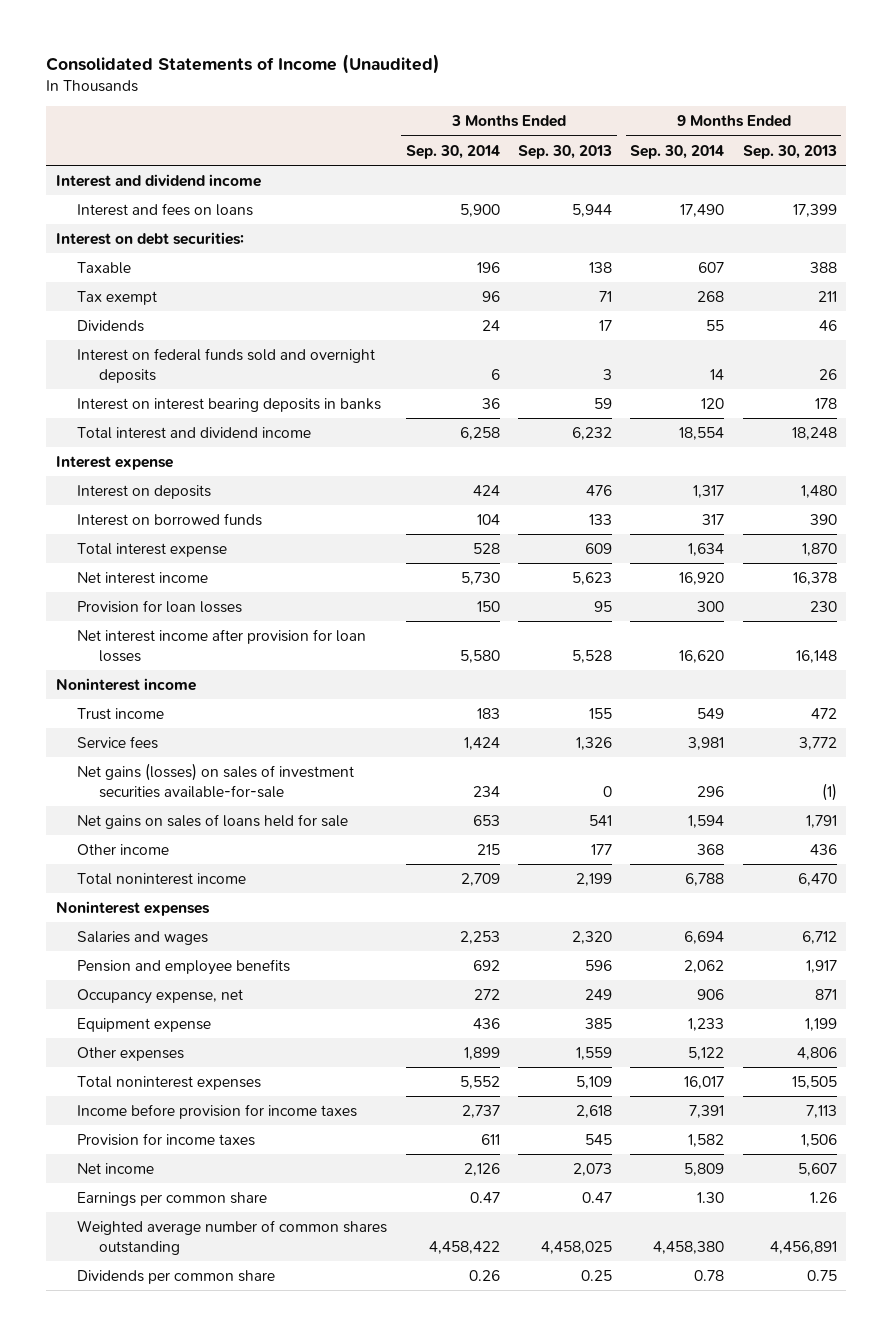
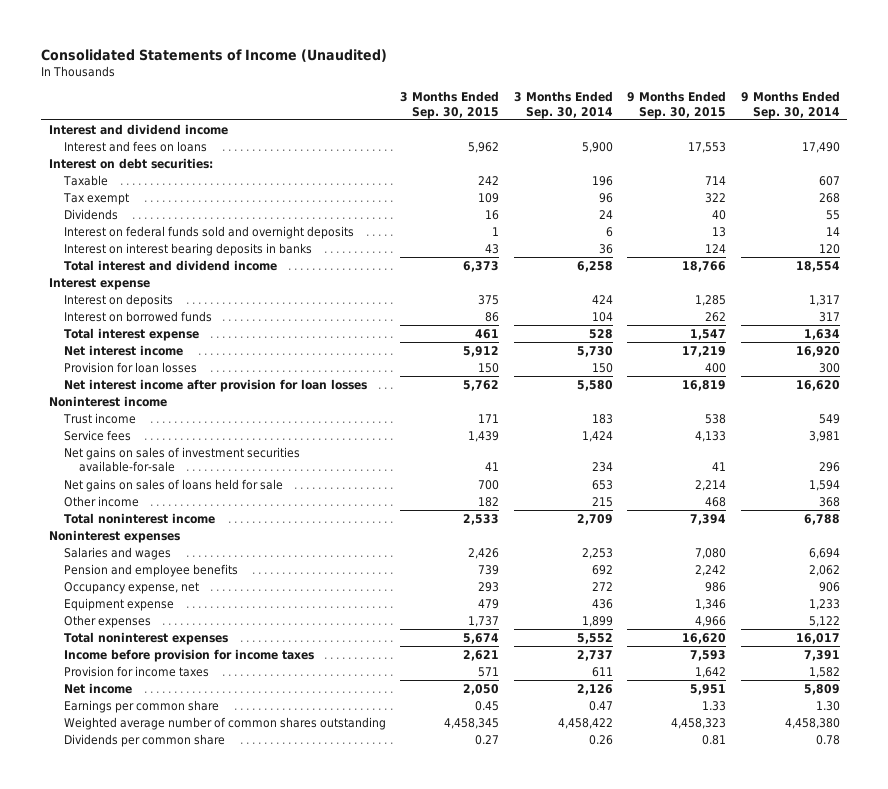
- | 3 Months Ended Sep. 30, 2014 | 3 Months Ended Sep. 30, 2013 | 9 Months Ended Sep. 30, 2014 | 9 Months Ended Sep. 30, 2013
+ | 3 Months Ended Sep. 30, 2015 | 3 Months Ended Sep. 30, 2014 | 9 Months Ended Sep. 30, 2015 | 9 Months Ended Sep. 30, 2014
- Net gains (losses) on sales of investment securities available-for-sale | 234 | 0 | 296 | (1)
+ Net gains on sales of investment securities available-for-sale | 41 | 234 | 41 | 296

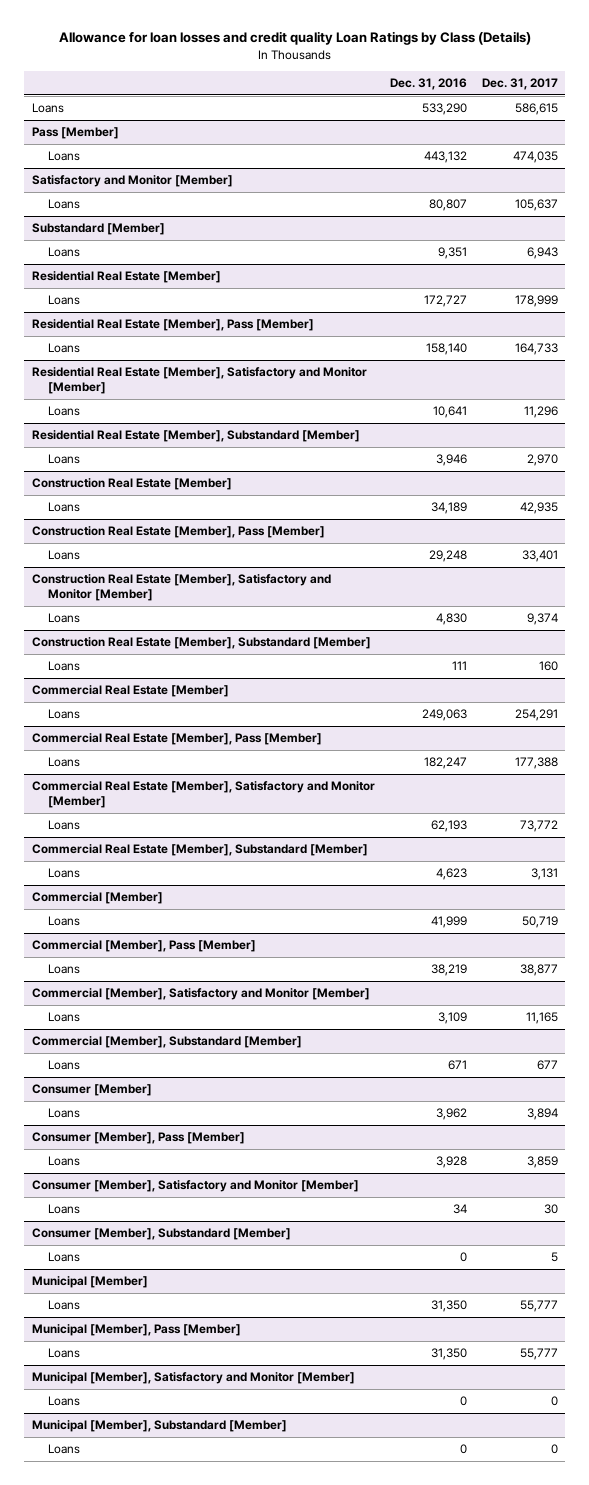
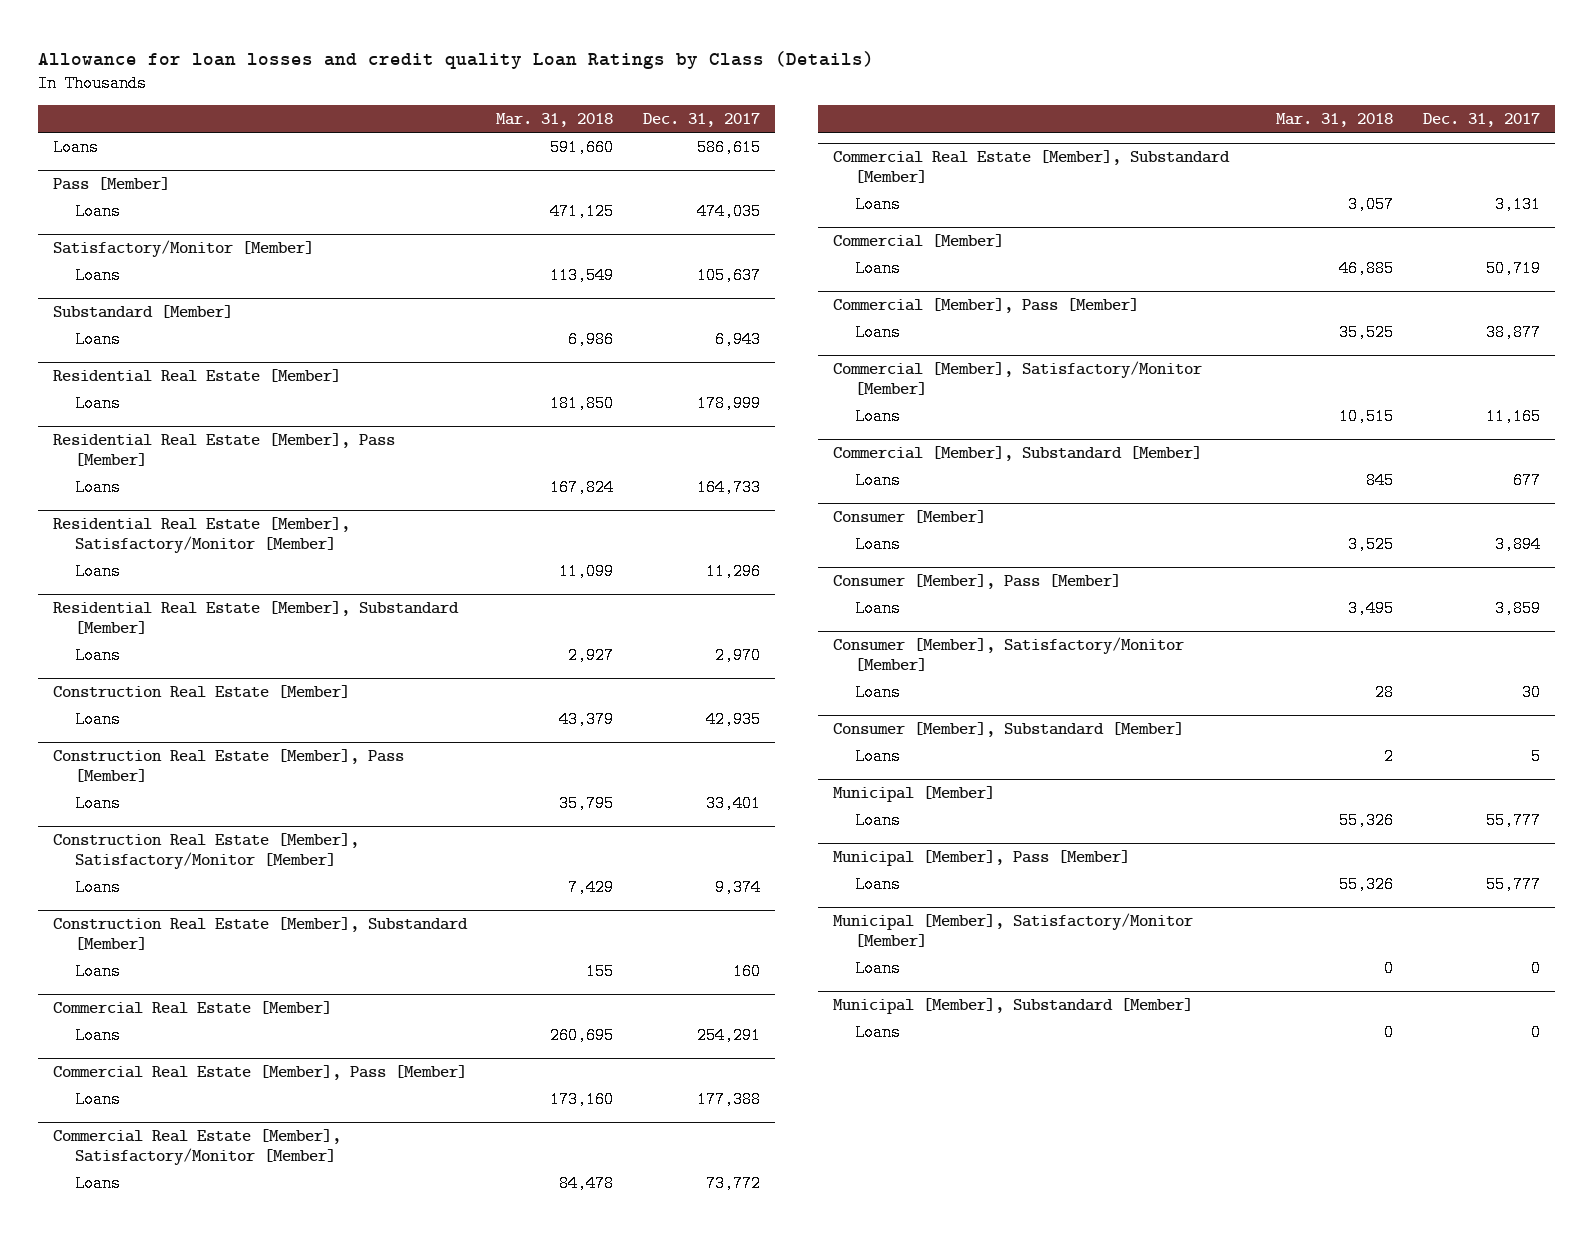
- | Dec. 31, 2016 | Dec. 31, 2017
+ | Mar. 31, 2018 | Dec. 31, 2017
- Satisfactory and Monitor [Member]
+ Satisfactory/Monitor [Member]
- Residential Real Estate [Member], Satisfactory and Monitor [Member]
+ Residential Real Estate [Member], Satisfactory/Monitor [Member]
- Construction Real Estate [Member], Satisfactory and Monitor [Member]
+ Construction Real Estate [Member], Satisfactory/Monitor [Member]
- Commercial Real Estate [Member], Satisfactory and Monitor [Member]
+ Commercial Real Estate [Member], Satisfactory/Monitor [Member]
- Commercial [Member], Satisfactory and Monitor [Member]
+ Commercial [Member], Satisfactory/Monitor [Member]
- Consumer [Member], Satisfactory and Monitor [Member]
+ Consumer [Member], Satisfactory/Monitor [Member]
- Municipal [Member], Satisfactory and Monitor [Member]
+ Municipal [Member], Satisfactory/Monitor [Member]

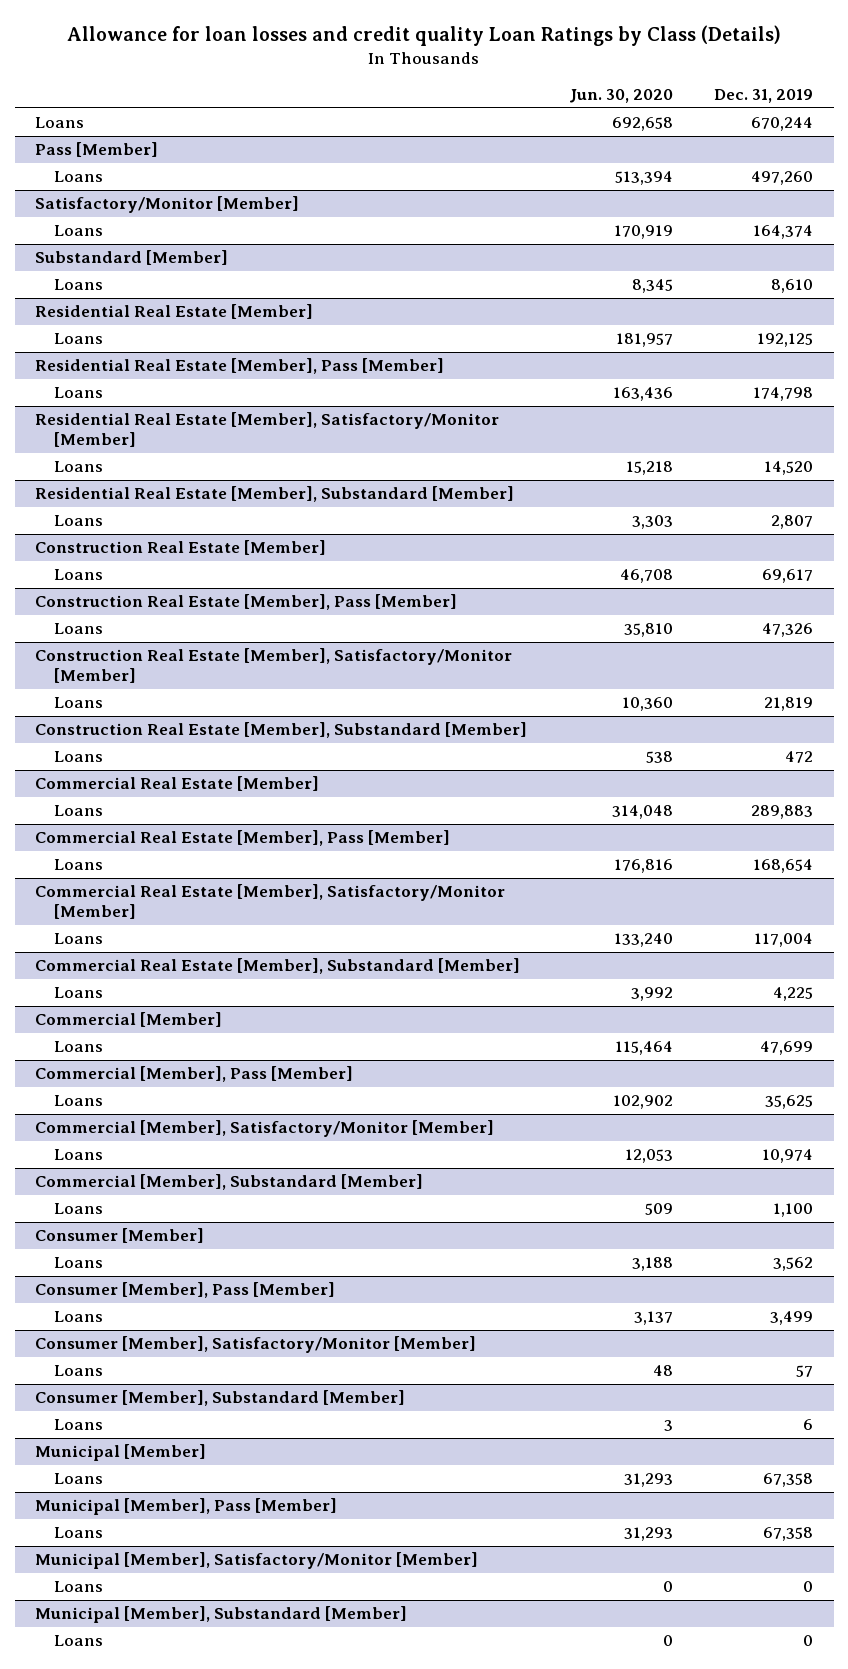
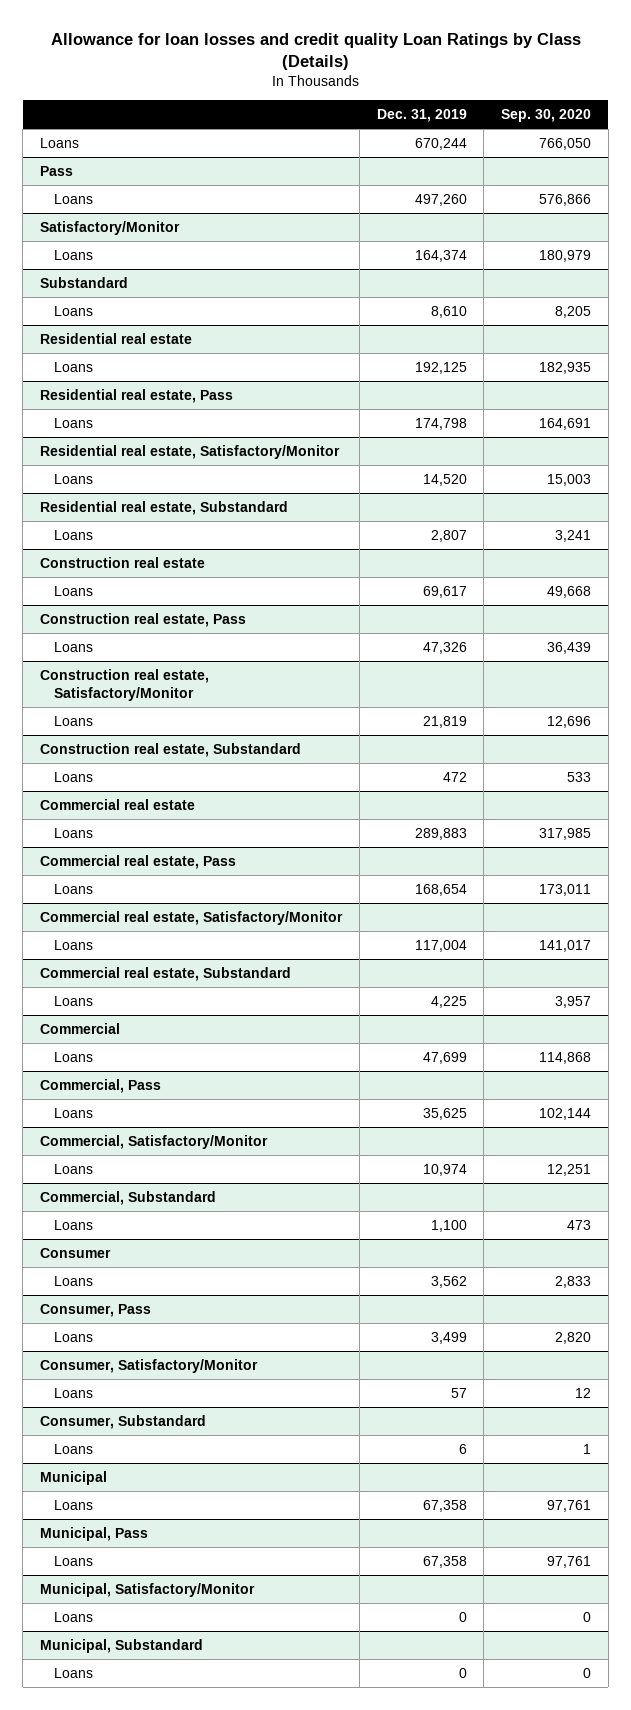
- | Jun. 30, 2020 | Dec. 31, 2019
+ | Dec. 31, 2019 | Sep. 30, 2020
- Pass [Member]
+ Pass
- Satisfactory/Monitor [Member]
+ Satisfactory/Monitor
- Substandard [Member]
+ Substandard
- Residential Real Estate [Member]
+ Residential real estate
- Residential Real Estate [Member], Pass [Member]
+ Residential real estate, Pass
- Residential Real Estate [Member], Satisfactory/Monitor [Member]
+ Residential real estate, Satisfactory/Monitor
- Residential Real Estate [Member], Substandard [Member]
+ Residential real estate, Substandard
- Construction Real Estate [Member]
+ Construction real estate
- Construction Real Estate [Member], Pass [Member]
+ Construction real estate, Pass
- Construction Real Estate [Member], Satisfactory/Monitor [Member]
+ Construction real estate, Satisfactory/Monitor
- Construction Real Estate [Member], Substandard [Member]
+ Construction real estate, Substandard
- Commercial Real Estate [Member]
+ Commercial real estate
- Commercial Real Estate [Member], Pass [Member]
+ Commercial real estate, Pass
- Commercial Real Estate [Member], Satisfactory/Monitor [Member]
+ Commercial real estate, Satisfactory/Monitor
- Commercial Real Estate [Member], Substandard [Member]
+ Commercial real estate, Substandard
- Commercial [Member]
+ Commercial
- Commercial [Member], Pass [Member]
+ Commercial, Pass
- Commercial [Member], Satisfactory/Monitor [Member]
+ Commercial, Satisfactory/Monitor
- Commercial [Member], Substandard [Member]
+ Commercial, Substandard
- Consumer [Member]
+ Consumer
- Consumer [Member], Pass [Member]
+ Consumer, Pass
- Consumer [Member], Satisfactory/Monitor [Member]
+ Consumer, Satisfactory/Monitor
- Consumer [Member], Substandard [Member]
+ Consumer, Substandard
- Municipal [Member]
+ Municipal
- Municipal [Member], Pass [Member]
+ Municipal, Pass
- Municipal [Member], Satisfactory/Monitor [Member]
+ Municipal, Satisfactory/Monitor
- Municipal [Member], Substandard [Member]
+ Municipal, Substandard

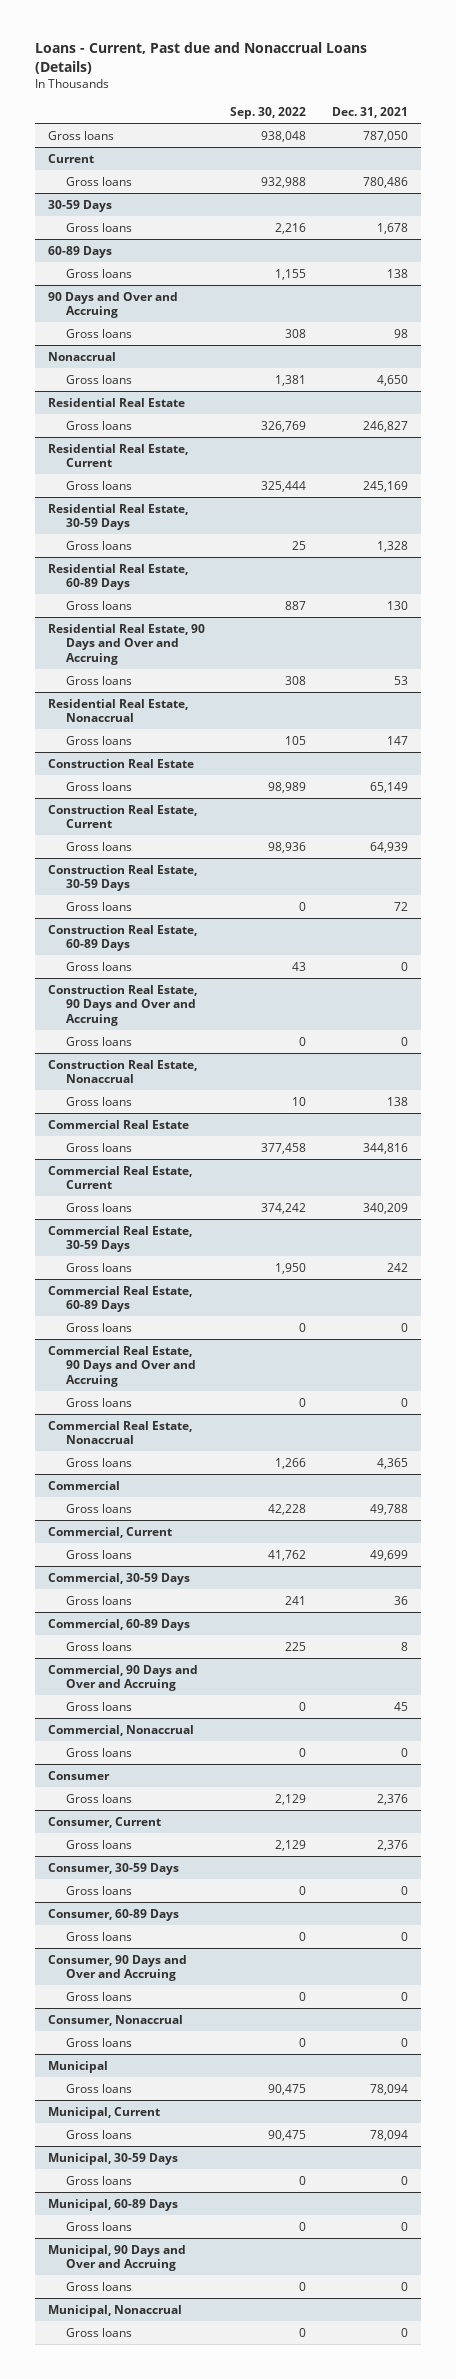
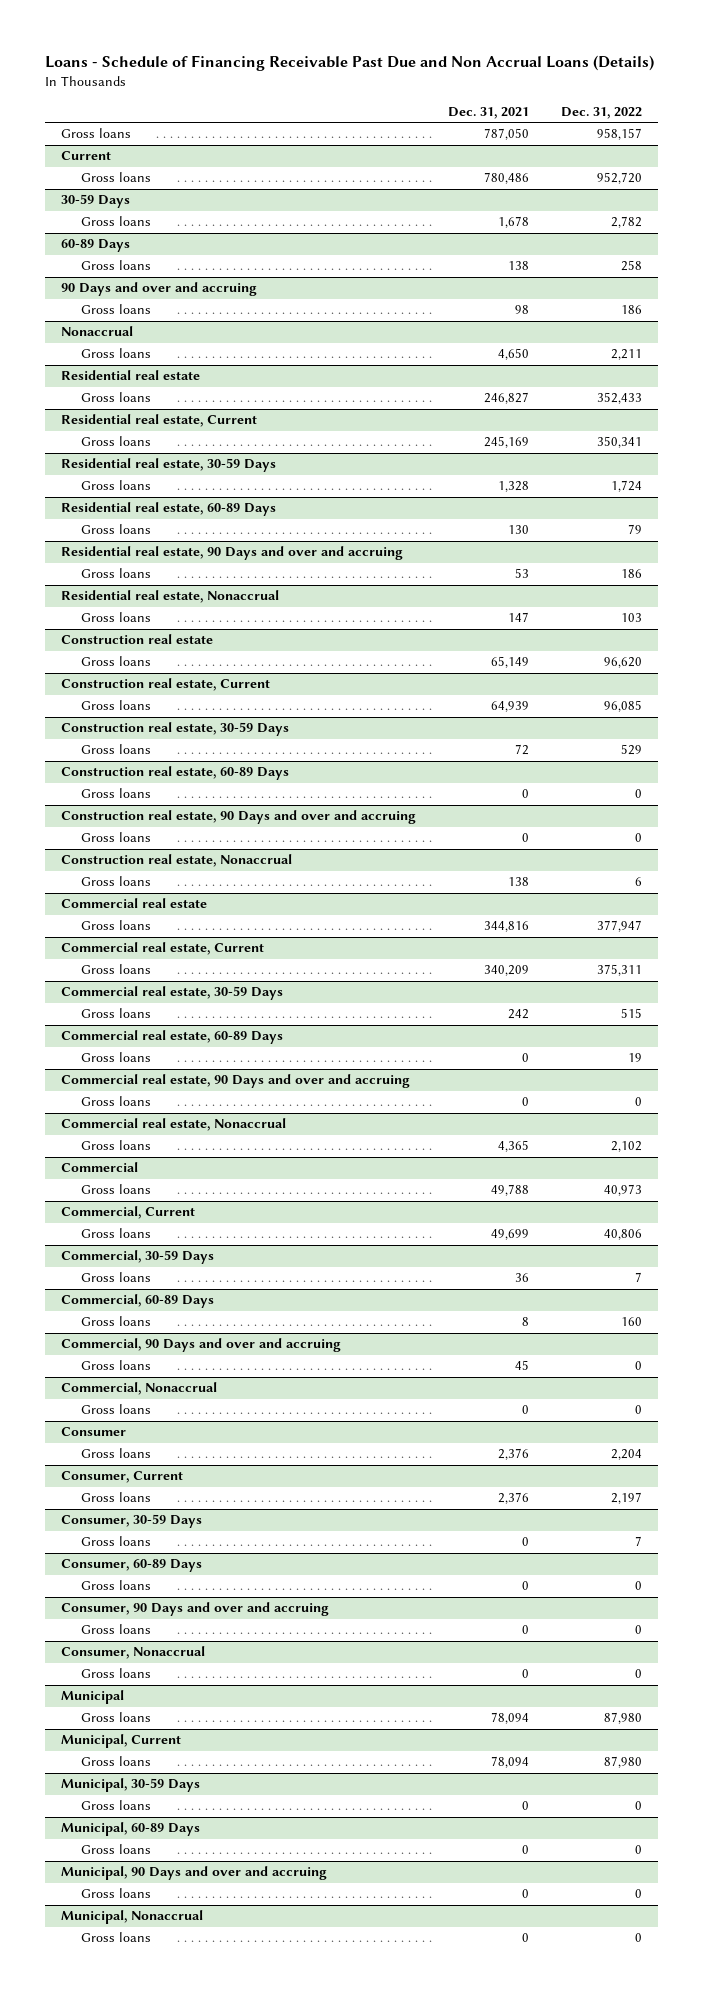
- Loans - Current, Past due and Nonaccrual Loans (Details)
+ Loans - Schedule of Financing Receivable Past Due and Non Accrual Loans (Details)
- | Sep. 30, 2022 | Dec. 31, 2021
+ | Dec. 31, 2021 | Dec. 31, 2022
- 90 Days and Over and Accruing
+ 90 Days and over and accruing
- Residential Real Estate
+ Residential real estate
- Residential Real Estate, Current
+ Residential real estate, Current
- Residential Real Estate, 30-59 Days
+ Residential real estate, 30-59 Days
- Residential Real Estate, 60-89 Days
+ Residential real estate, 60-89 Days
- Residential Real Estate, 90 Days and Over and Accruing
+ Residential real estate, 90 Days and over and accruing
- Residential Real Estate, Nonaccrual
+ Residential real estate, Nonaccrual
- Construction Real Estate
+ Construction real estate
- Construction Real Estate, Current
+ Construction real estate, Current
- Construction Real Estate, 30-59 Days
+ Construction real estate, 30-59 Days
- Construction Real Estate, 60-89 Days
+ Construction real estate, 60-89 Days
- Construction Real Estate, 90 Days and Over and Accruing
+ Construction real estate, 90 Days and over and accruing
- Construction Real Estate, Nonaccrual
+ Construction real estate, Nonaccrual
- Commercial Real Estate
+ Commercial real estate
- Commercial Real Estate, Current
+ Commercial real estate, Current
- Commercial Real Estate, 30-59 Days
+ Commercial real estate, 30-59 Days
- Commercial Real Estate, 60-89 Days
+ Commercial real estate, 60-89 Days
- Commercial Real Estate, 90 Days and Over and Accruing
+ Commercial real estate, 90 Days and over and accruing
- Commercial Real Estate, Nonaccrual
+ Commercial real estate, Nonaccrual
- Commercial, 90 Days and Over and Accruing
+ Commercial, 90 Days and over and accruing
- Consumer, 90 Days and Over and Accruing
+ Consumer, 90 Days and over and accruing
- Municipal, 90 Days and Over and Accruing
+ Municipal, 90 Days and over and accruing

